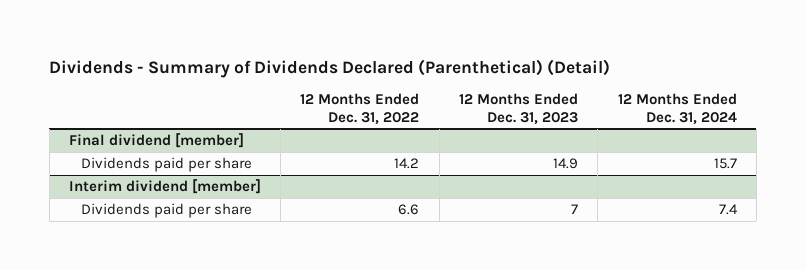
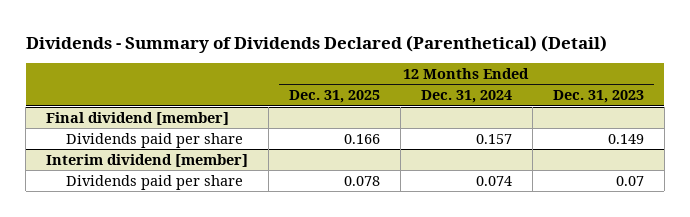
- | 12 Months Ended Dec. 31, 2022 | 12 Months Ended Dec. 31, 2023 | 12 Months Ended Dec. 31, 2024
+ | 12 Months Ended Dec. 31, 2025 | 12 Months Ended Dec. 31, 2024 | 12 Months Ended Dec. 31, 2023
@ Final dividend [member]
- Dividends paid per share | 14.2 | 14.9 | 15.7
+ Dividends paid per share | 0.166 | 0.157 | 0.149
@ Interim dividend [member]
- Dividends paid per share | 6.6 | 7 | 7.4
+ Dividends paid per share | 0.078 | 0.074 | 0.07

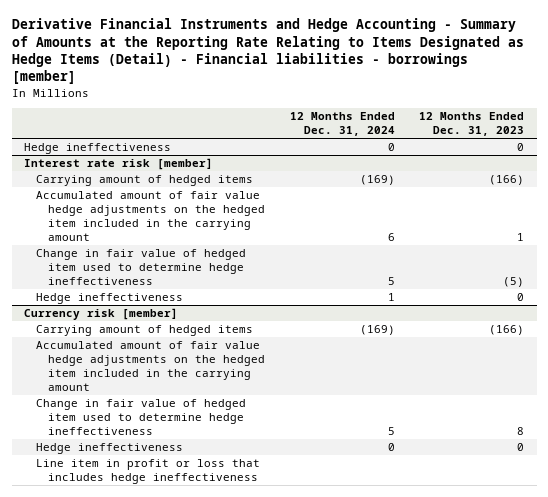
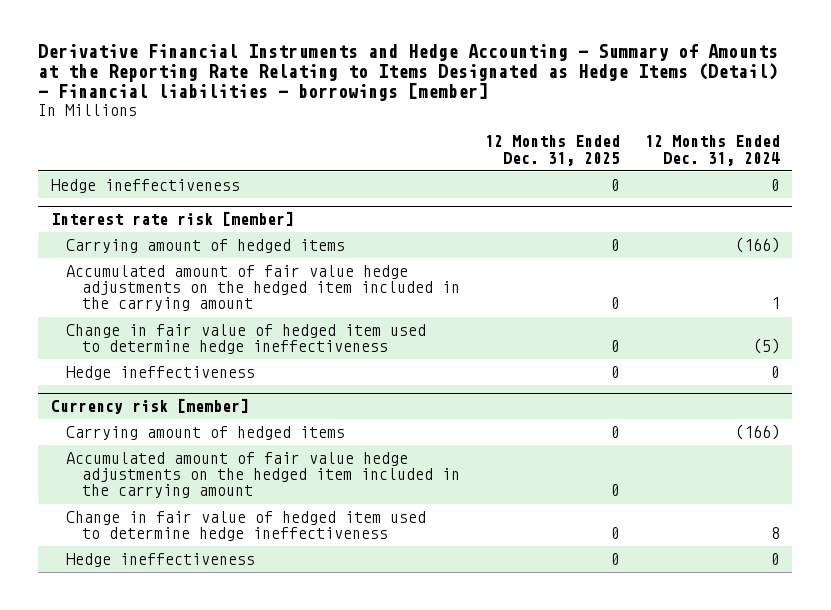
- | 12 Months Ended Dec. 31, 2024 | 12 Months Ended Dec. 31, 2023
+ | 12 Months Ended Dec. 31, 2025 | 12 Months Ended Dec. 31, 2024
@ Interest rate risk [member]
- Carrying amount of hedged items | (169) | (166)
- Accumulated amount of fair value hedge adjustments on the hedged item included in the carrying amount | 6 | 1
- Change in fair value of hedged item used to determine hedge ineffectiveness | 5 | (5)
- Hedge ineffectiveness | 1 | 0
+ Carrying amount of hedged items | 0 | (166)
+ Accumulated amount of fair value hedge adjustments on the hedged item included in the carrying amount | 0 | 1
+ Change in fair value of hedged item used to determine hedge ineffectiveness | 0 | (5)
+ Hedge ineffectiveness | 0 | 0
@ Currency risk [member]
- Carrying amount of hedged items | (169) | (166)
+ Carrying amount of hedged items | 0 | (166)
- Change in fair value of hedged item used to determine hedge ineffectiveness | 5 | 8
+ Change in fair value of hedged item used to determine hedge ineffectiveness | 0 | 8
- Line item in profit or loss that includes hedge ineffectiveness

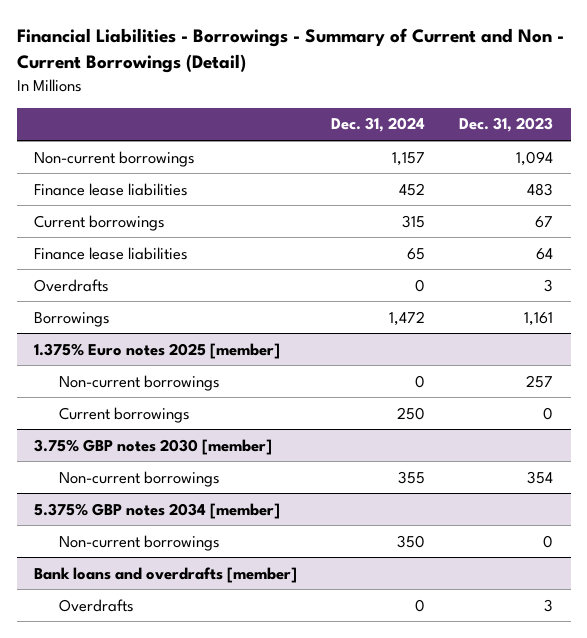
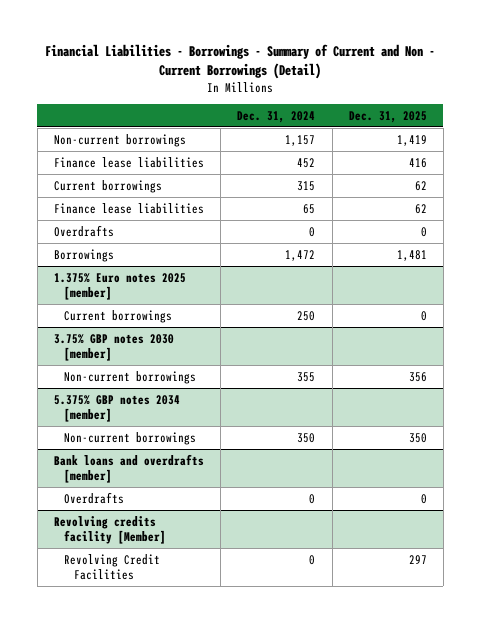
- | Dec. 31, 2024 | Dec. 31, 2023
+ | Dec. 31, 2024 | Dec. 31, 2025
@ 1.375% Euro notes 2025 [member]
- Non-current borrowings | 0 | 257
+ Revolving credits facility [Member]
+ Revolving Credit Facilities | 0 | 297

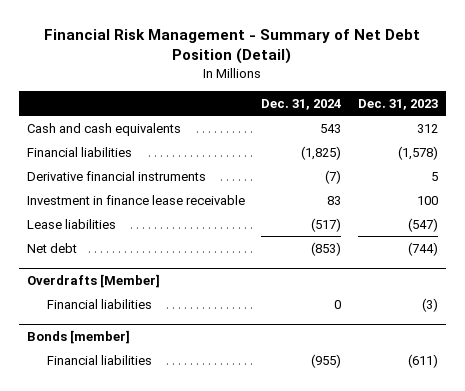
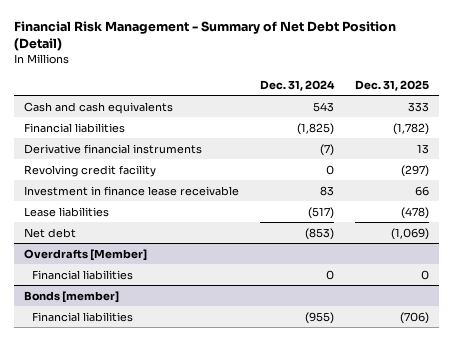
- | Dec. 31, 2024 | Dec. 31, 2023
+ | Dec. 31, 2024 | Dec. 31, 2025
+ Revolving credit facility | 0 | (297)

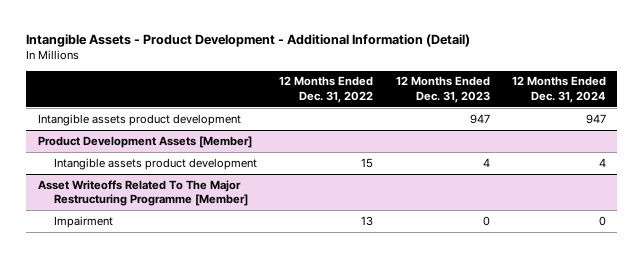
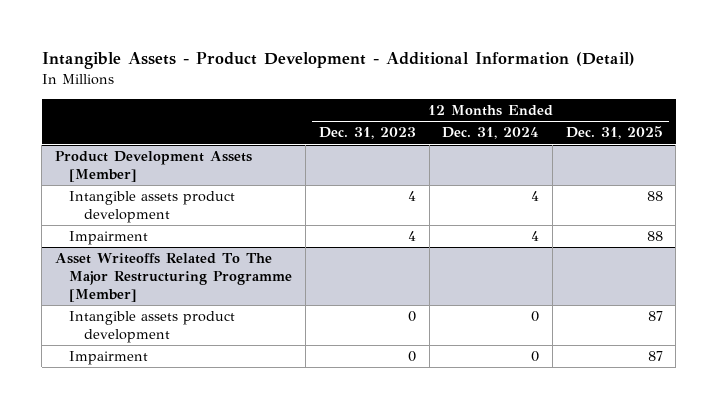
- | 12 Months Ended Dec. 31, 2022 | 12 Months Ended Dec. 31, 2023 | 12 Months Ended Dec. 31, 2024
+ | 12 Months Ended Dec. 31, 2023 | 12 Months Ended Dec. 31, 2024 | 12 Months Ended Dec. 31, 2025
- Intangible assets product development | | 947 | 947
@ Product Development Assets [Member]
+ Impairment | 4 | 4 | 88
@ Asset Writeoffs Related To The Major Restructuring Programme [Member]
+ Intangible assets product development | 0 | 0 | 87

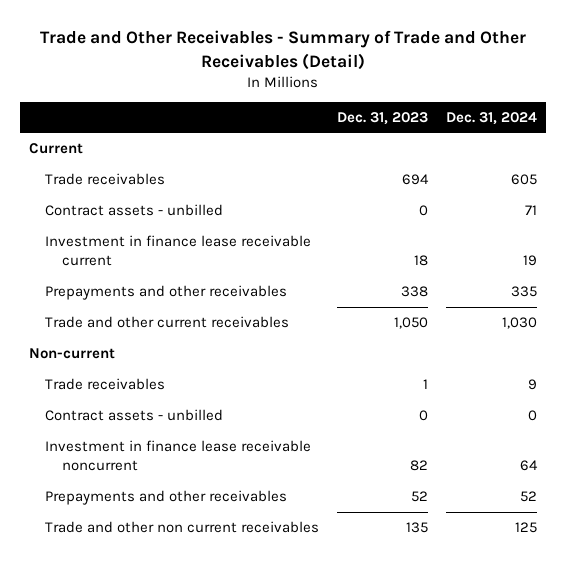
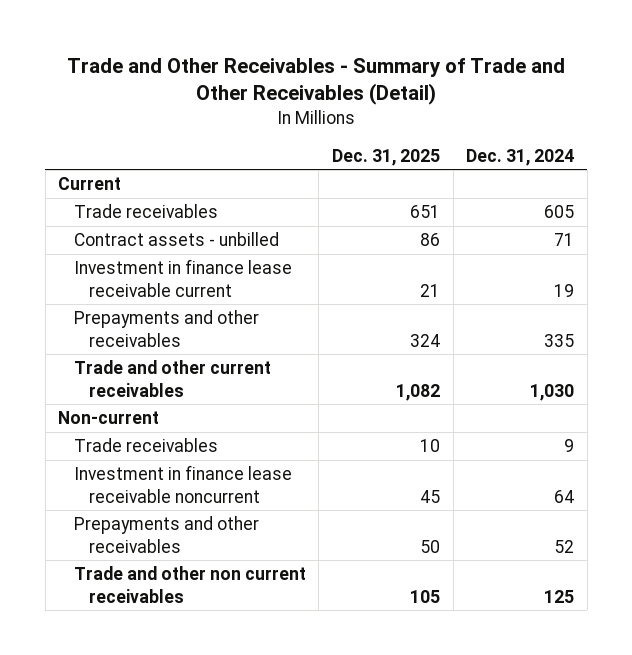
- | Dec. 31, 2023 | Dec. 31, 2024
+ | Dec. 31, 2025 | Dec. 31, 2024
- Contract assets - unbilled | 0 | 0

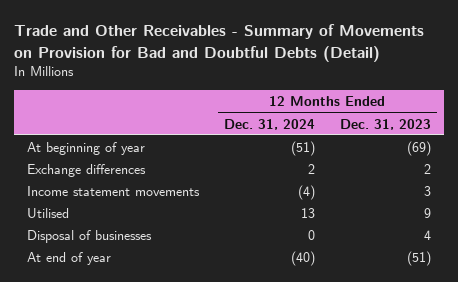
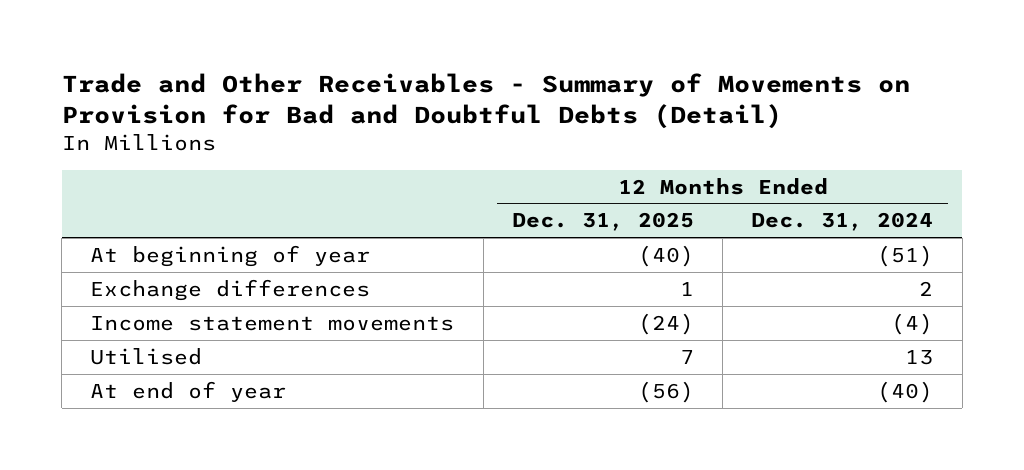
- | 12 Months Ended Dec. 31, 2024 | 12 Months Ended Dec. 31, 2023
+ | 12 Months Ended Dec. 31, 2025 | 12 Months Ended Dec. 31, 2024
- Disposal of businesses | 0 | 4

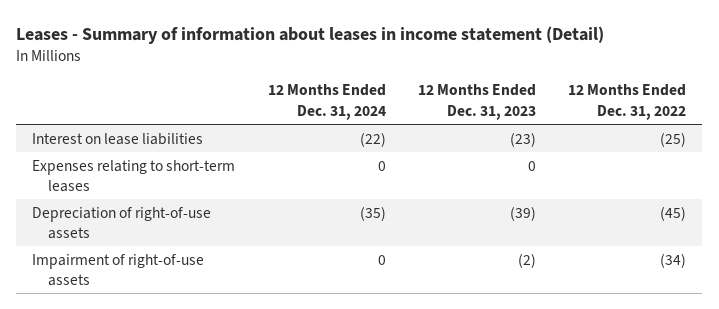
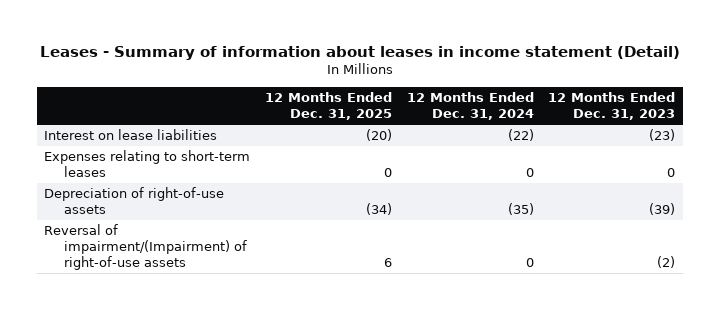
- | 12 Months Ended Dec. 31, 2024 | 12 Months Ended Dec. 31, 2023 | 12 Months Ended Dec. 31, 2022
+ | 12 Months Ended Dec. 31, 2025 | 12 Months Ended Dec. 31, 2024 | 12 Months Ended Dec. 31, 2023
- Impairment of right-of-use assets | 0 | (2) | (34)
+ Reversal of impairment/(Impairment) of right-of-use assets | 6 | 0 | (2)

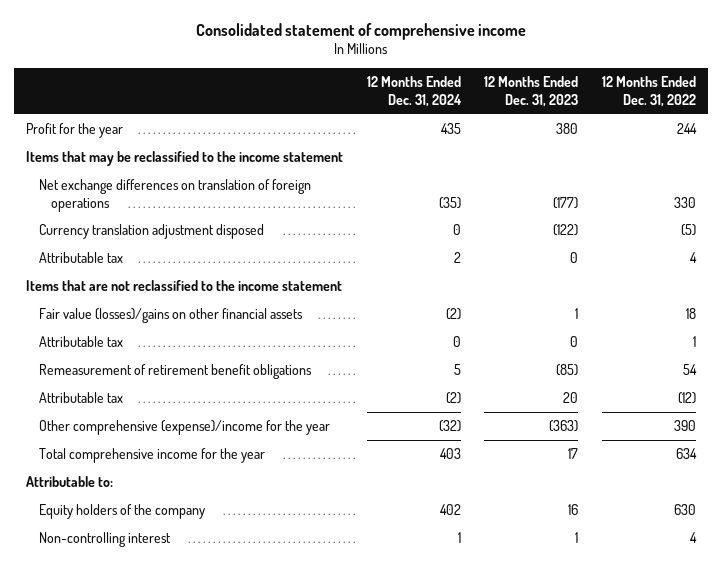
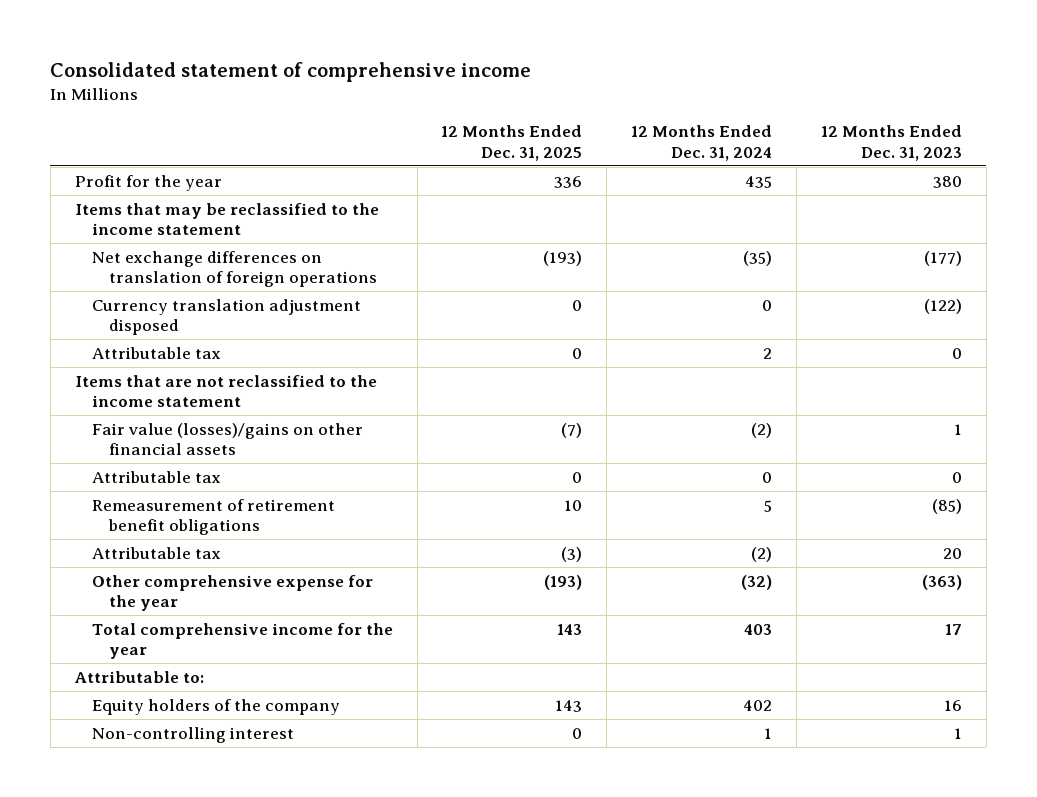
- | 12 Months Ended Dec. 31, 2024 | 12 Months Ended Dec. 31, 2023 | 12 Months Ended Dec. 31, 2022
+ | 12 Months Ended Dec. 31, 2025 | 12 Months Ended Dec. 31, 2024 | 12 Months Ended Dec. 31, 2023
- Other comprehensive (expense)/income for the year | (32) | (363) | 390
+ Other comprehensive expense for the year | (193) | (32) | (363)

